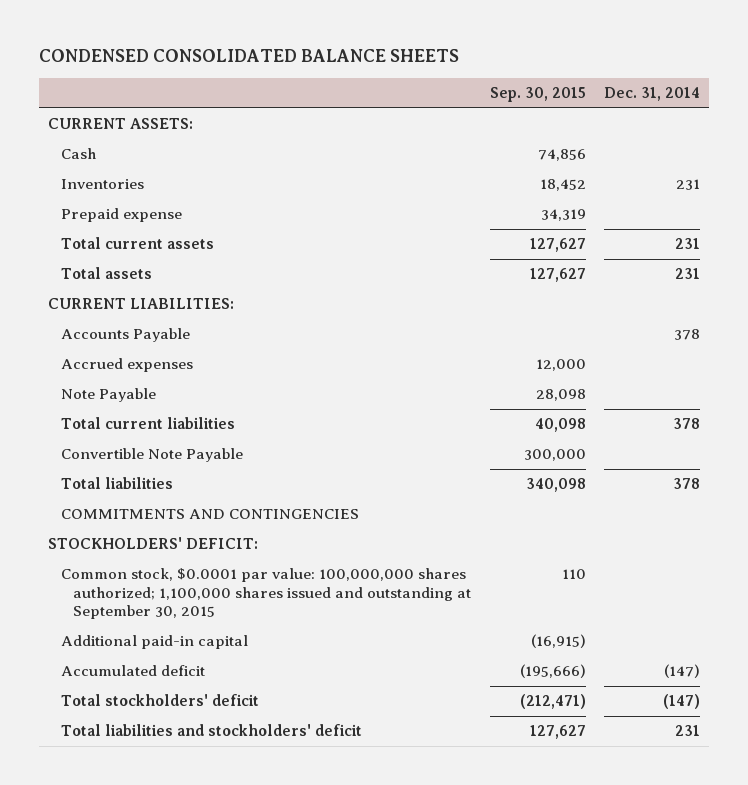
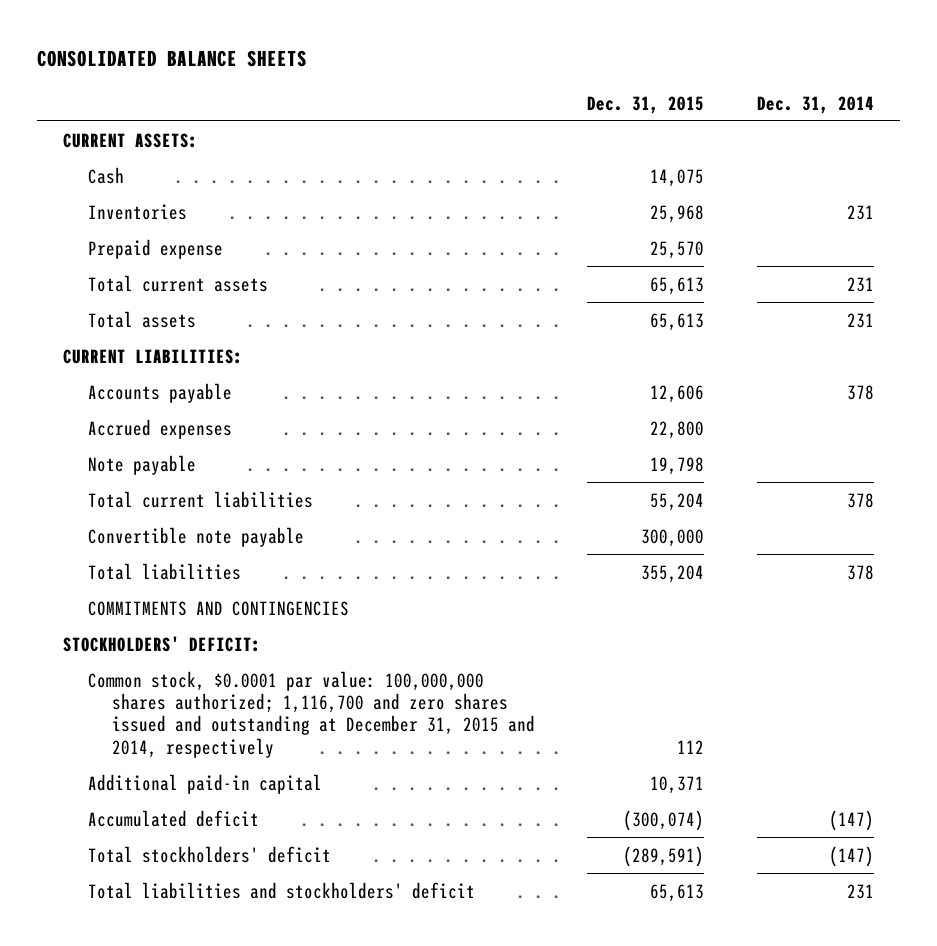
- CONDENSED CONSOLIDATED BALANCE SHEETS
+ CONSOLIDATED BALANCE SHEETS
- | Sep. 30, 2015 | Dec. 31, 2014
+ | Dec. 31, 2015 | Dec. 31, 2014
- Accounts Payable | | 378
+ Accounts payable | 12,606 | 378
- Note Payable | 28,098 |
+ Note payable | 19,798 |
- Convertible Note Payable | 300,000 |
+ Convertible note payable | 300,000 |
- Common stock, $0.0001 par value: 100,000,000 shares authorized; 1,100,000 shares issued and outstanding at September 30, 2015 | 110 |
+ Common stock, $0.0001 par value: 100,000,000 shares authorized; 1,116,700 and zero shares issued and outstanding at December 31, 2015 and 2014, respectively | 112 |

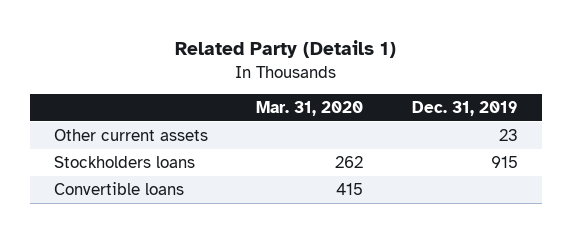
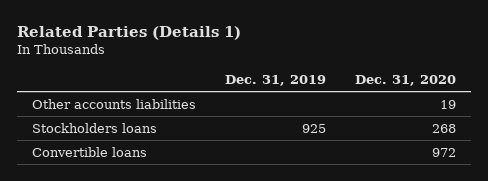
- Related Party (Details 1)
+ Related Parties (Details 1)
- | Mar. 31, 2020 | Dec. 31, 2019
+ | Dec. 31, 2019 | Dec. 31, 2020
- Other current assets | | 23
- Stockholders loans | 262 | 915
+ Other accounts liabilities | | 19
+ Stockholders loans | 925 | 268

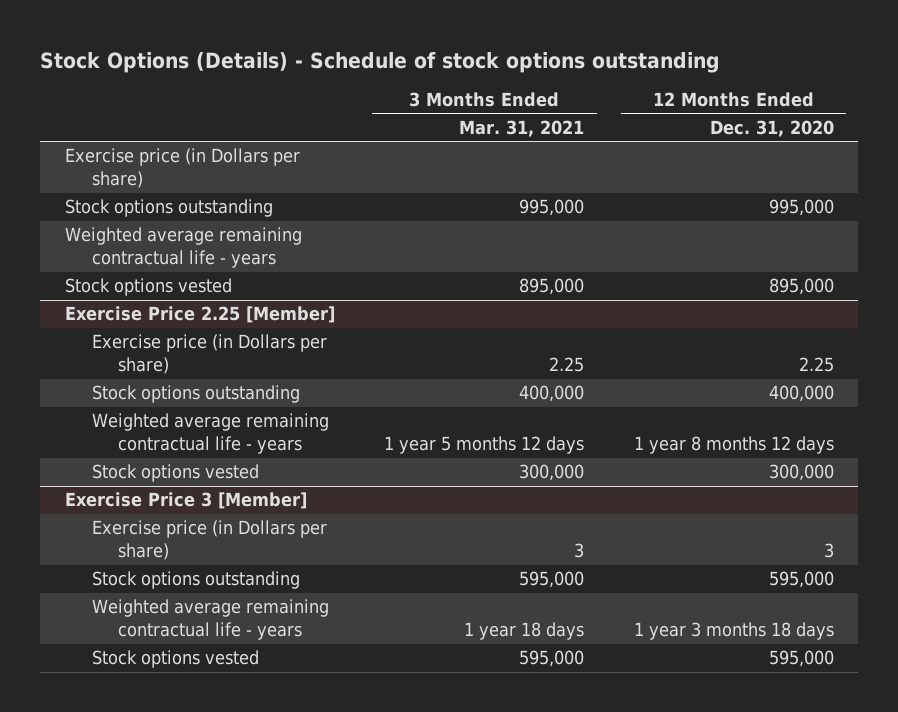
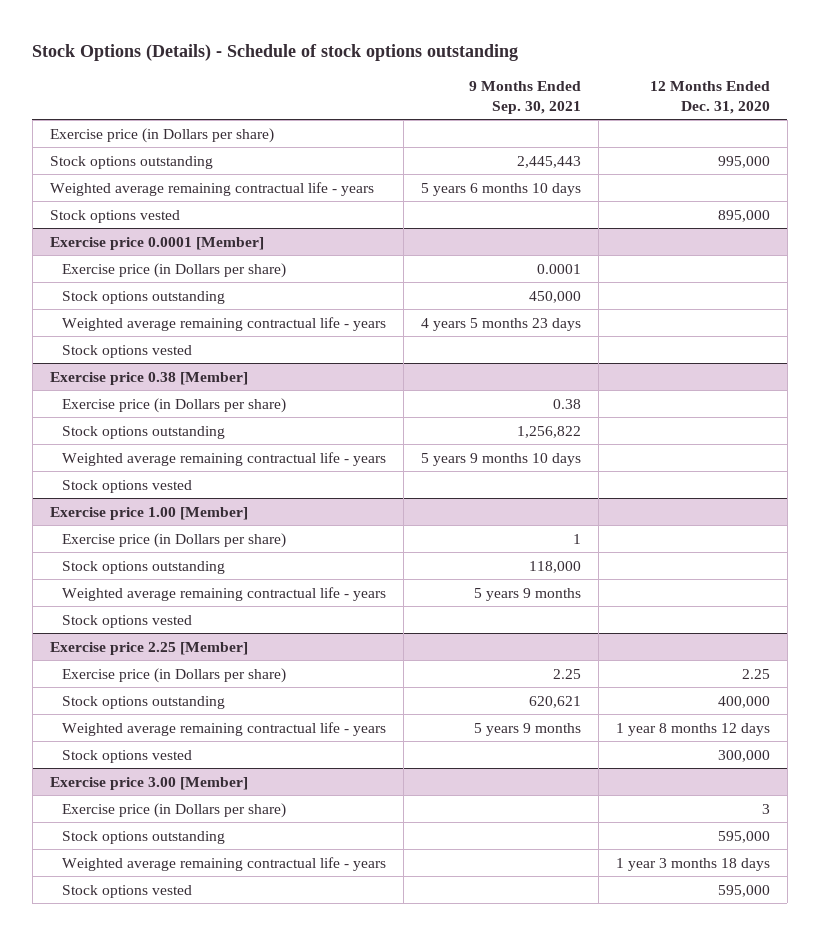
- | 3 Months Ended Mar. 31, 2021 | 12 Months Ended Dec. 31, 2020
+ | 9 Months Ended Sep. 30, 2021 | 12 Months Ended Dec. 31, 2020
- Exercise Price 2.25 [Member]
+ Exercise price 0.0001 [Member]
+ Exercise price (in Dollars per share) | 0.0001 |
+ Stock options outstanding | 450,000 |
+ Weighted average remaining contractual life - years | 4 years 5 months 23 days |
+ Stock options vested
+ Exercise price 0.38 [Member]
+ Exercise price (in Dollars per share) | 0.38 |
+ Stock options outstanding | 1,256,822 |
+ Weighted average remaining contractual life - years | 5 years 9 months 10 days |
+ Stock options vested
+ Exercise price 1.00 [Member]
+ Exercise price (in Dollars per share) | 1 |
+ Stock options outstanding | 118,000 |
+ Weighted average remaining contractual life - years | 5 years 9 months |
+ Stock options vested
+ Exercise price 2.25 [Member]
- Exercise Price 3 [Member]
+ Exercise price 3.00 [Member]

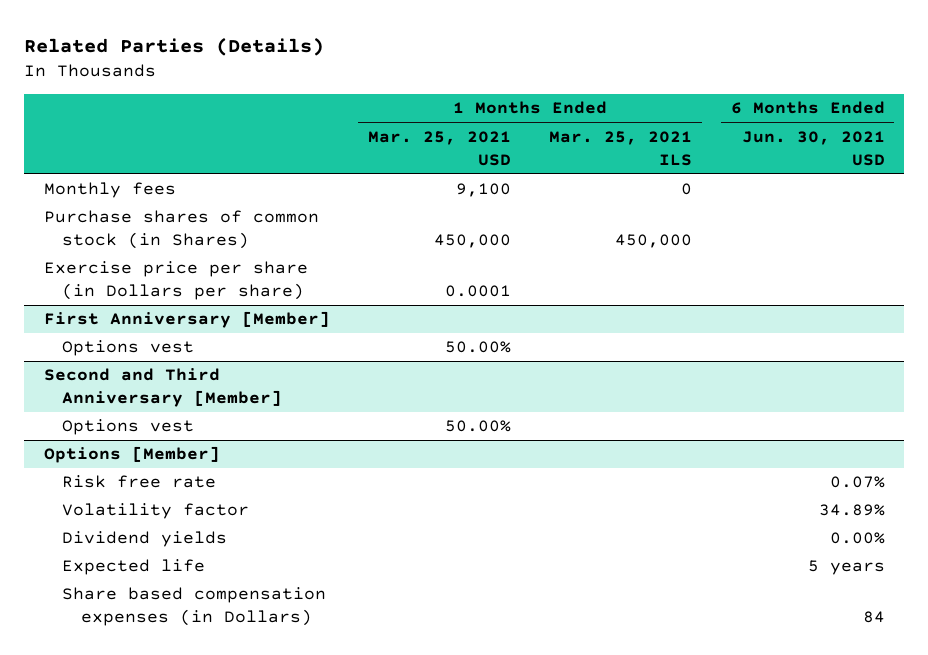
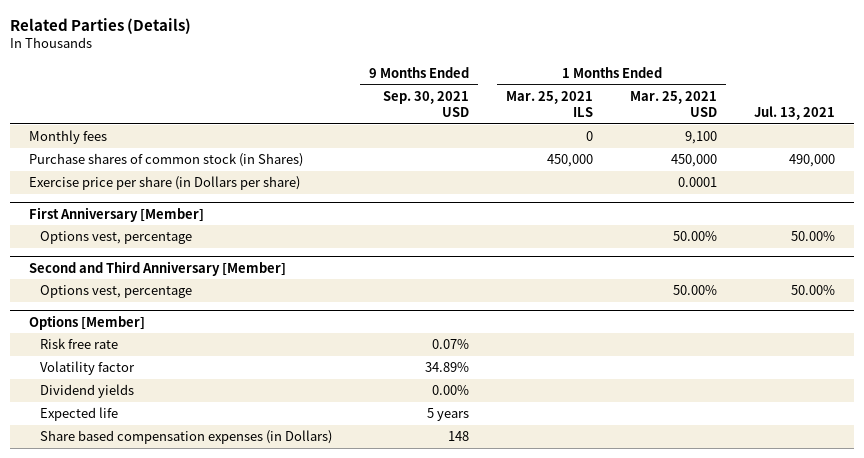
- | 1 Months Ended Mar. 25, 2021 USD | 1 Months Ended Mar. 25, 2021 ILS | 6 Months Ended Jun. 30, 2021 USD
+ | 9 Months Ended Sep. 30, 2021 USD | 1 Months Ended Mar. 25, 2021 ILS | 1 Months Ended Mar. 25, 2021 USD | Jul. 13, 2021
@ First Anniversary [Member]
- Options vest | 50.00% | |
+ Options vest, percentage | | | 50.00% | 50.00%
@ Second and Third Anniversary [Member]
- Options vest | 50.00% | |
+ Options vest, percentage | | | 50.00% | 50.00%

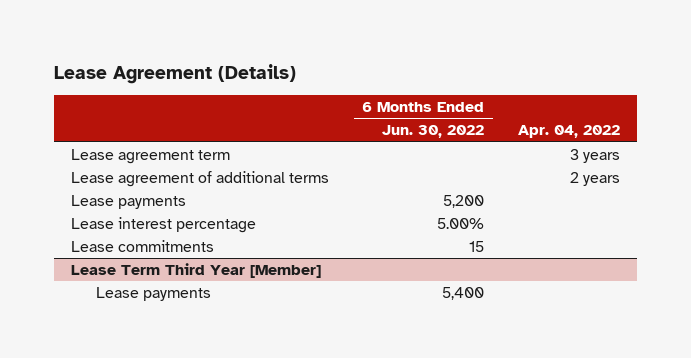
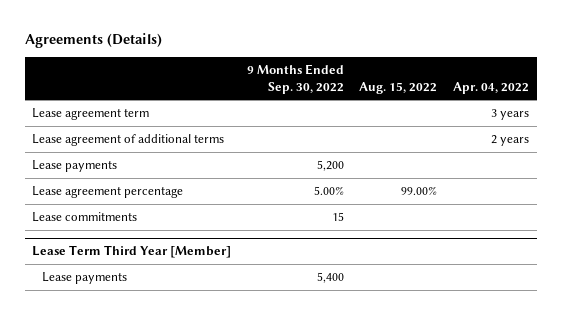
- Lease Agreement (Details)
+ Agreements (Details)
- | 6 Months Ended Jun. 30, 2022 | Apr. 04, 2022
+ | 9 Months Ended Sep. 30, 2022 | Aug. 15, 2022 | Apr. 04, 2022
- Lease interest percentage | 5.00% |
+ Lease agreement percentage | 5.00% | 99.00% |

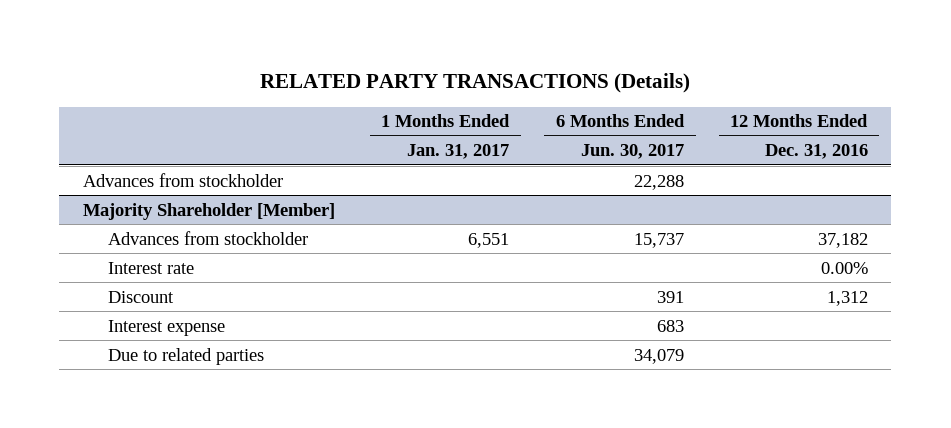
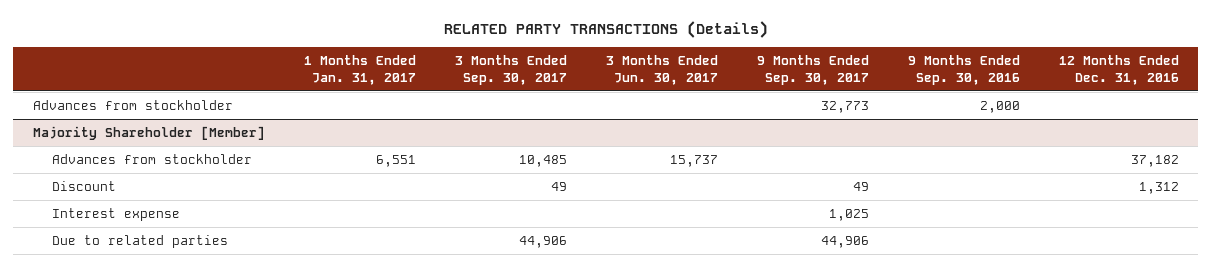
- | 1 Months Ended Jan. 31, 2017 | 6 Months Ended Jun. 30, 2017 | 12 Months Ended Dec. 31, 2016
+ | 1 Months Ended Jan. 31, 2017 | 3 Months Ended Sep. 30, 2017 | 3 Months Ended Jun. 30, 2017 | 9 Months Ended Sep. 30, 2017 | 9 Months Ended Sep. 30, 2016 | 12 Months Ended Dec. 31, 2016
@ Majority Shareholder [Member]
- Interest rate | | | 0.00%

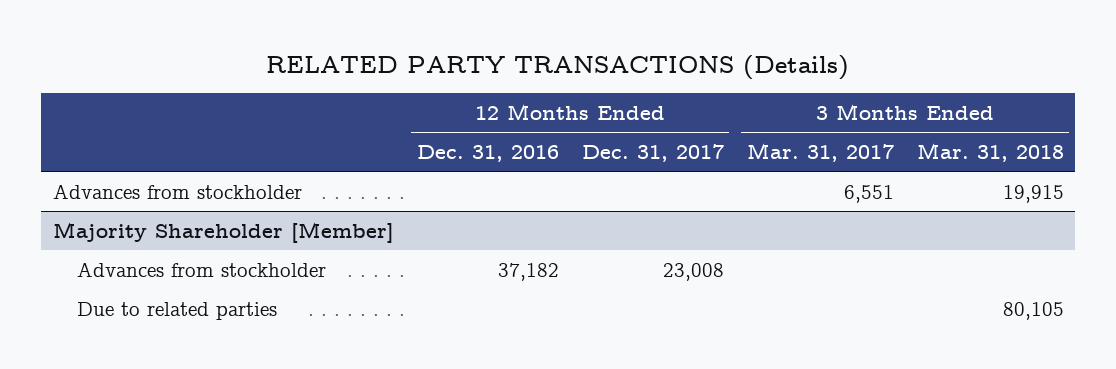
- | 1 Months Ended Jan. 31, 2017 | 3 Months Ended Sep. 30, 2017 | 3 Months Ended Jun. 30, 2017 | 9 Months Ended Sep. 30, 2017 | 9 Months Ended Sep. 30, 2016 | 12 Months Ended Dec. 31, 2016
+ | 12 Months Ended Dec. 31, 2016 | 12 Months Ended Dec. 31, 2017 | 3 Months Ended Mar. 31, 2017 | 3 Months Ended Mar. 31, 2018
@ Majority Shareholder [Member]
- Discount | | 49 | | 49 | | 1,312
- Interest expense | | | | 1,025 | |

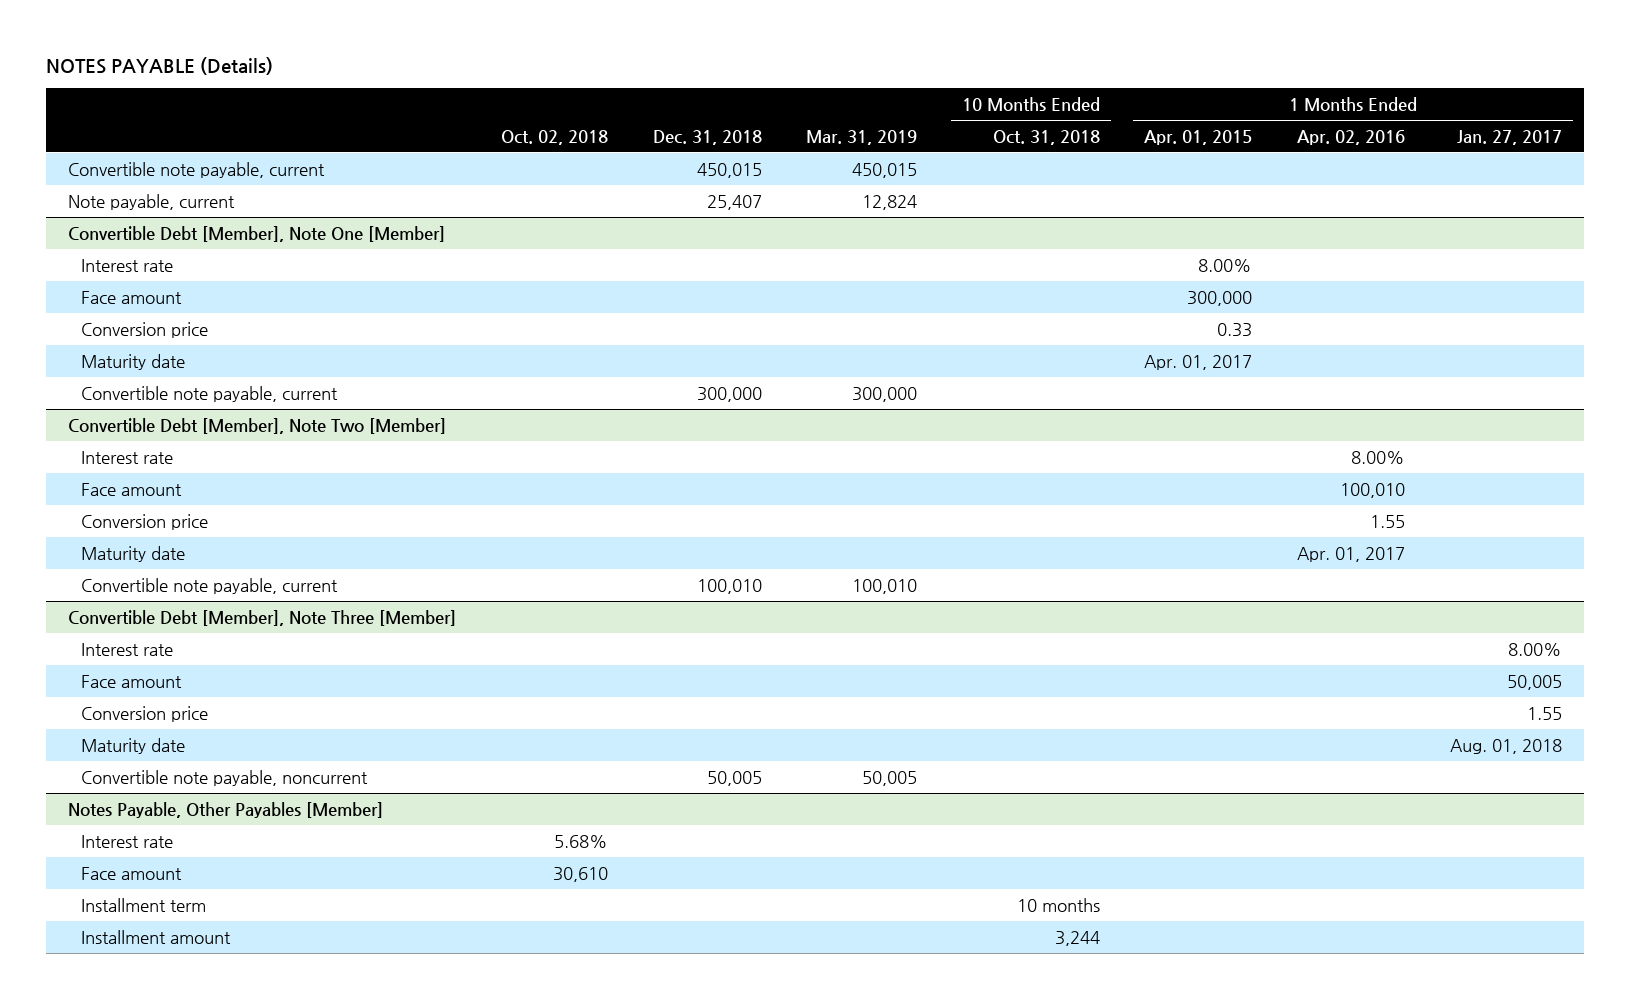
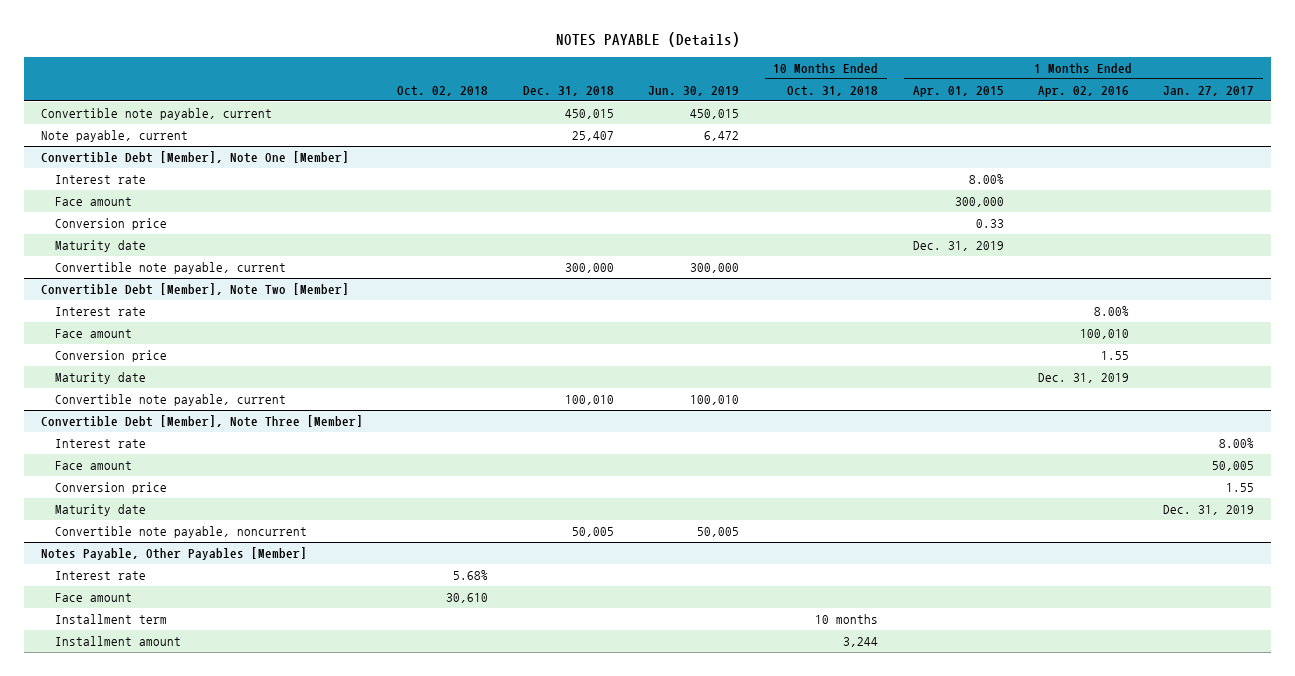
- | Oct. 02, 2018 | Dec. 31, 2018 | Mar. 31, 2019 | 10 Months Ended Oct. 31, 2018 | 1 Months Ended Apr. 01, 2015 | 1 Months Ended Apr. 02, 2016 | 1 Months Ended Jan. 27, 2017
+ | Oct. 02, 2018 | Dec. 31, 2018 | Jun. 30, 2019 | 10 Months Ended Oct. 31, 2018 | 1 Months Ended Apr. 01, 2015 | 1 Months Ended Apr. 02, 2016 | 1 Months Ended Jan. 27, 2017
@ Convertible Debt [Member], Note One [Member]
- Maturity date | | | | | Apr. 01, 2017 | |
+ Maturity date | | | | | Dec. 31, 2019 | |
@ Convertible Debt [Member], Note Two [Member]
- Maturity date | | | | | | Apr. 01, 2017 |
+ Maturity date | | | | | | Dec. 31, 2019 |
@ Convertible Debt [Member], Note Three [Member]
- Maturity date | | | | | | | Aug. 01, 2018
+ Maturity date | | | | | | | Dec. 31, 2019

